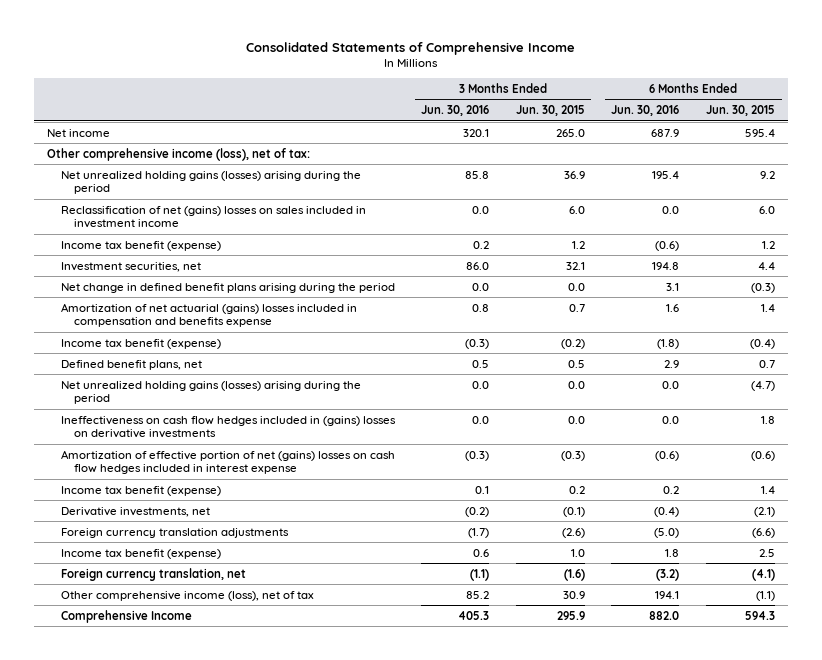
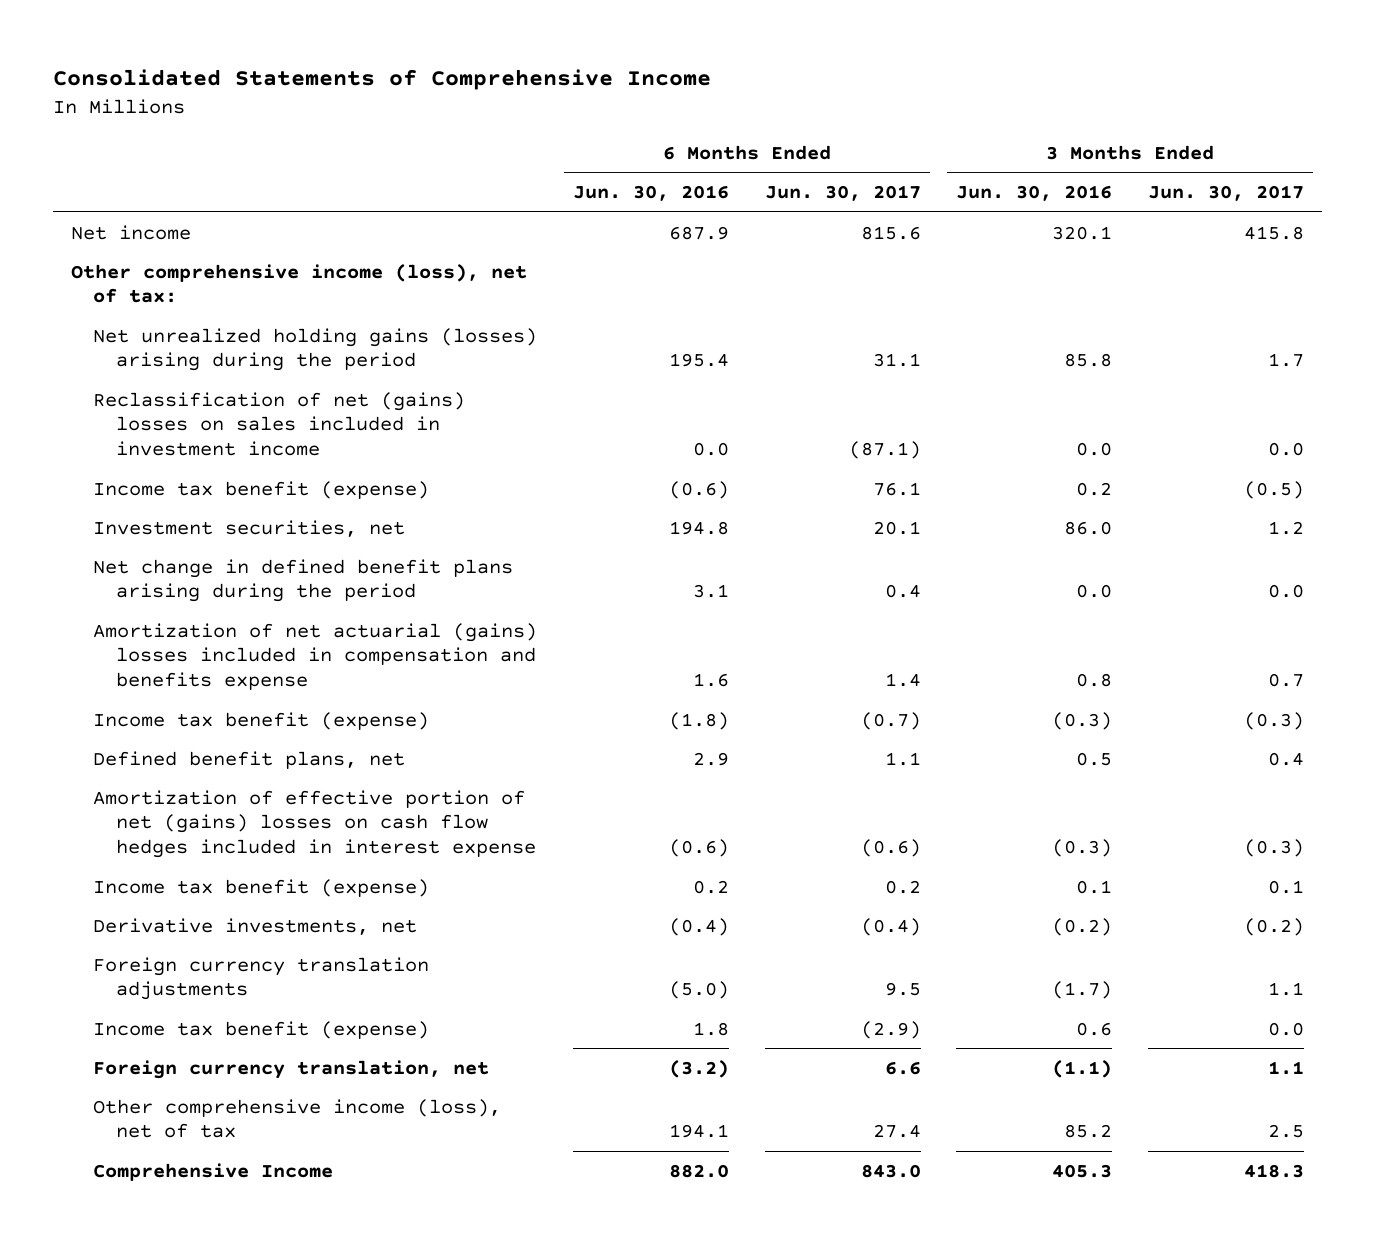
- | 3 Months Ended Jun. 30, 2016 | 3 Months Ended Jun. 30, 2015 | 6 Months Ended Jun. 30, 2016 | 6 Months Ended Jun. 30, 2015
+ | 6 Months Ended Jun. 30, 2016 | 6 Months Ended Jun. 30, 2017 | 3 Months Ended Jun. 30, 2016 | 3 Months Ended Jun. 30, 2017
- Net unrealized holding gains (losses) arising during the period | 0.0 | 0.0 | 0.0 | (4.7)
- Ineffectiveness on cash flow hedges included in (gains) losses on derivative investments | 0.0 | 0.0 | 0.0 | 1.8

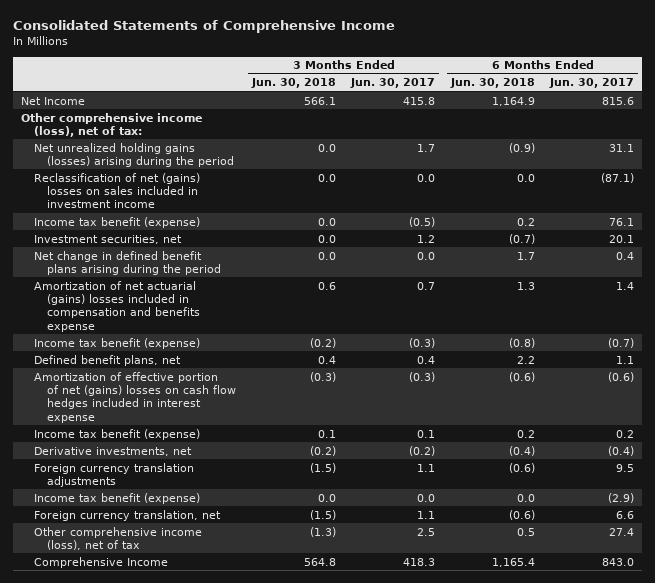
- | 6 Months Ended Jun. 30, 2016 | 6 Months Ended Jun. 30, 2017 | 3 Months Ended Jun. 30, 2016 | 3 Months Ended Jun. 30, 2017
+ | 3 Months Ended Jun. 30, 2018 | 3 Months Ended Jun. 30, 2017 | 6 Months Ended Jun. 30, 2018 | 6 Months Ended Jun. 30, 2017
- Net income | 687.9 | 815.6 | 320.1 | 415.8
+ Net Income | 566.1 | 415.8 | 1,164.9 | 815.6

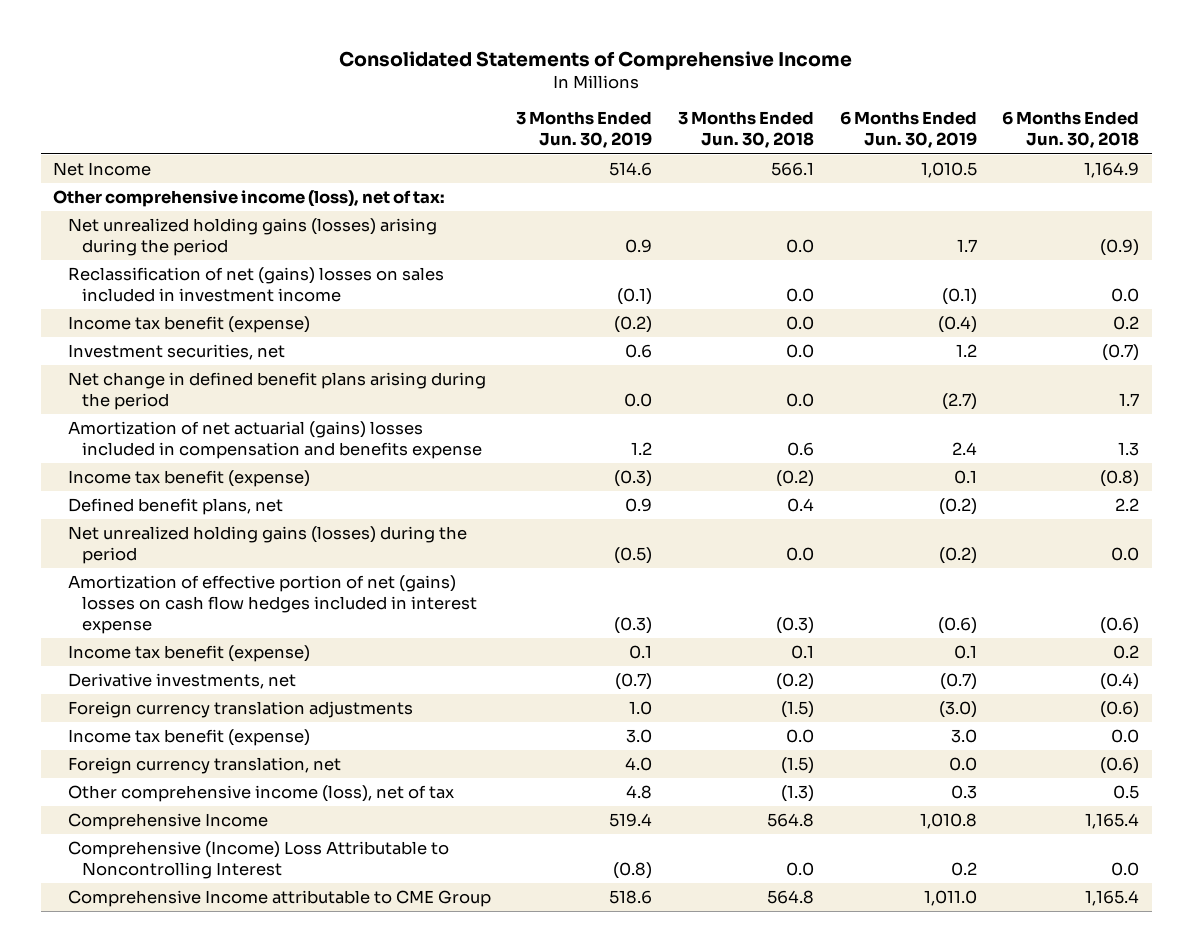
- | 3 Months Ended Jun. 30, 2018 | 3 Months Ended Jun. 30, 2017 | 6 Months Ended Jun. 30, 2018 | 6 Months Ended Jun. 30, 2017
+ | 3 Months Ended Jun. 30, 2019 | 3 Months Ended Jun. 30, 2018 | 6 Months Ended Jun. 30, 2019 | 6 Months Ended Jun. 30, 2018
+ Net unrealized holding gains (losses) during the period | (0.5) | 0.0 | (0.2) | 0.0
+ Comprehensive (Income) Loss Attributable to Noncontrolling Interest | (0.8) | 0.0 | 0.2 | 0.0
+ Comprehensive Income attributable to CME Group | 518.6 | 564.8 | 1,011.0 | 1,165.4

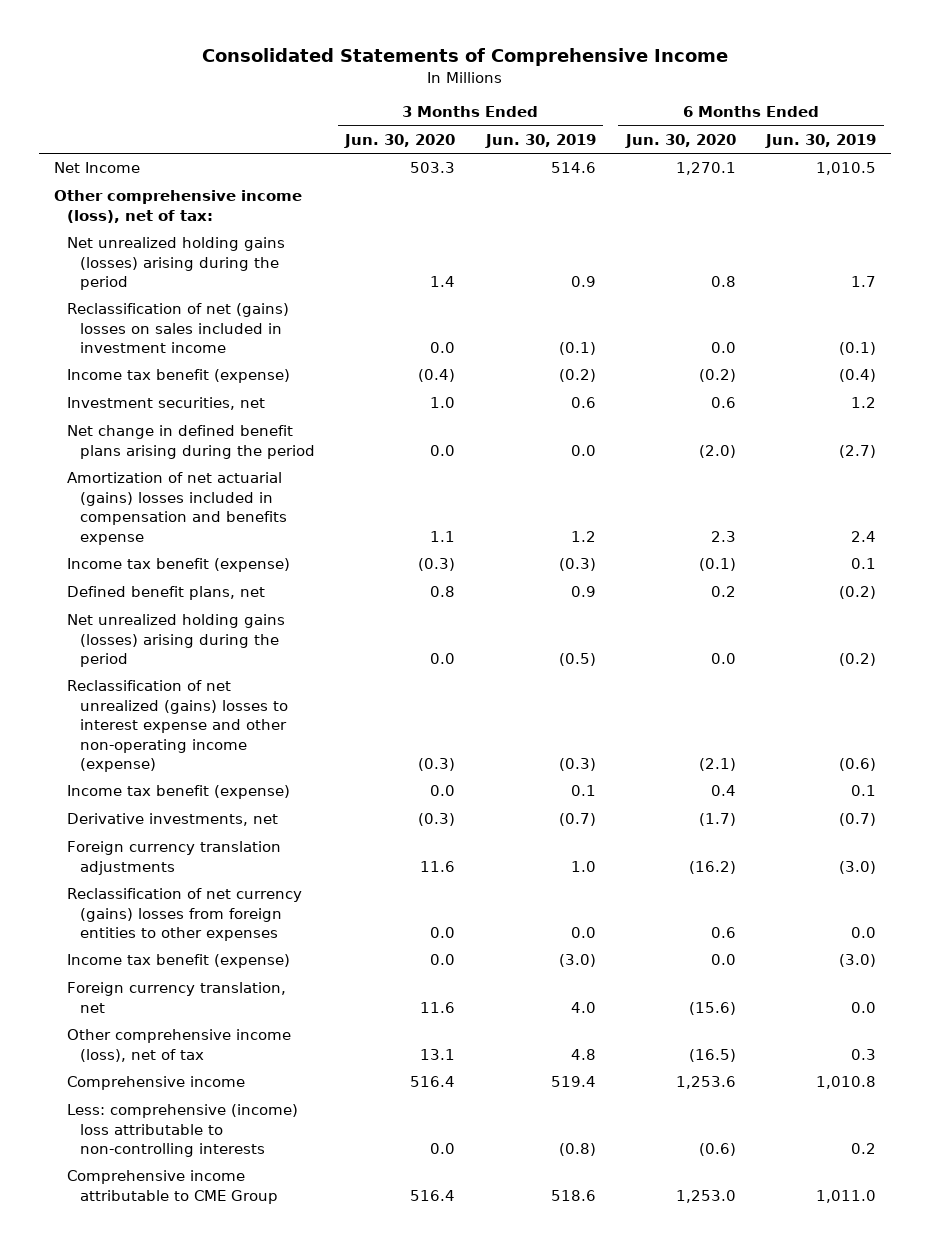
- | 3 Months Ended Jun. 30, 2019 | 3 Months Ended Jun. 30, 2018 | 6 Months Ended Jun. 30, 2019 | 6 Months Ended Jun. 30, 2018
+ | 3 Months Ended Jun. 30, 2020 | 3 Months Ended Jun. 30, 2019 | 6 Months Ended Jun. 30, 2020 | 6 Months Ended Jun. 30, 2019
- Net unrealized holding gains (losses) during the period | (0.5) | 0.0 | (0.2) | 0.0
- Amortization of effective portion of net (gains) losses on cash flow hedges included in interest expense | (0.3) | (0.3) | (0.6) | (0.6)
+ Net unrealized holding gains (losses) arising during the period | 0.0 | (0.5) | 0.0 | (0.2)
+ Reclassification of net unrealized (gains) losses to interest expense and other non-operating income (expense) | (0.3) | (0.3) | (2.1) | (0.6)
- Income tax benefit (expense) | 3.0 | 0.0 | 3.0 | 0.0
+ Reclassification of net currency (gains) losses from foreign entities to other expenses | 0.0 | 0.0 | 0.6 | 0.0
+ Income tax benefit (expense) | 0.0 | (3.0) | 0.0 | (3.0)
- Comprehensive Income | 519.4 | 564.8 | 1,010.8 | 1,165.4
- Comprehensive (Income) Loss Attributable to Noncontrolling Interest | (0.8) | 0.0 | 0.2 | 0.0
- Comprehensive Income attributable to CME Group | 518.6 | 564.8 | 1,011.0 | 1,165.4
+ Comprehensive income | 516.4 | 519.4 | 1,253.6 | 1,010.8
+ Less: comprehensive (income) loss attributable to non-controlling interests | 0.0 | (0.8) | (0.6) | 0.2
+ Comprehensive income attributable to CME Group | 516.4 | 518.6 | 1,253.0 | 1,011.0

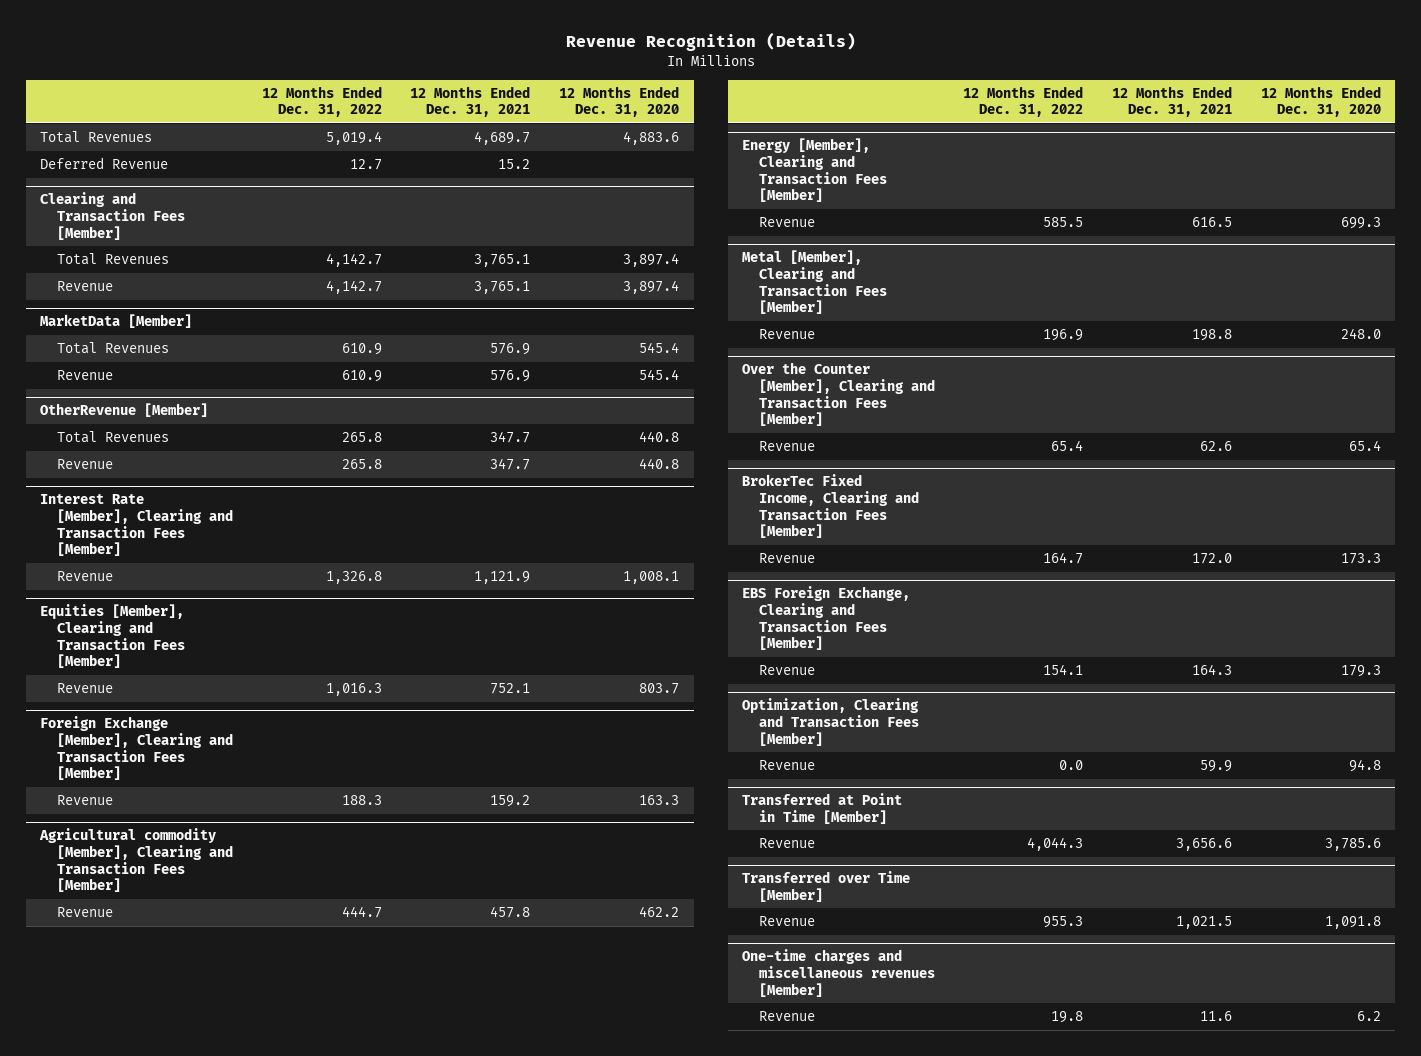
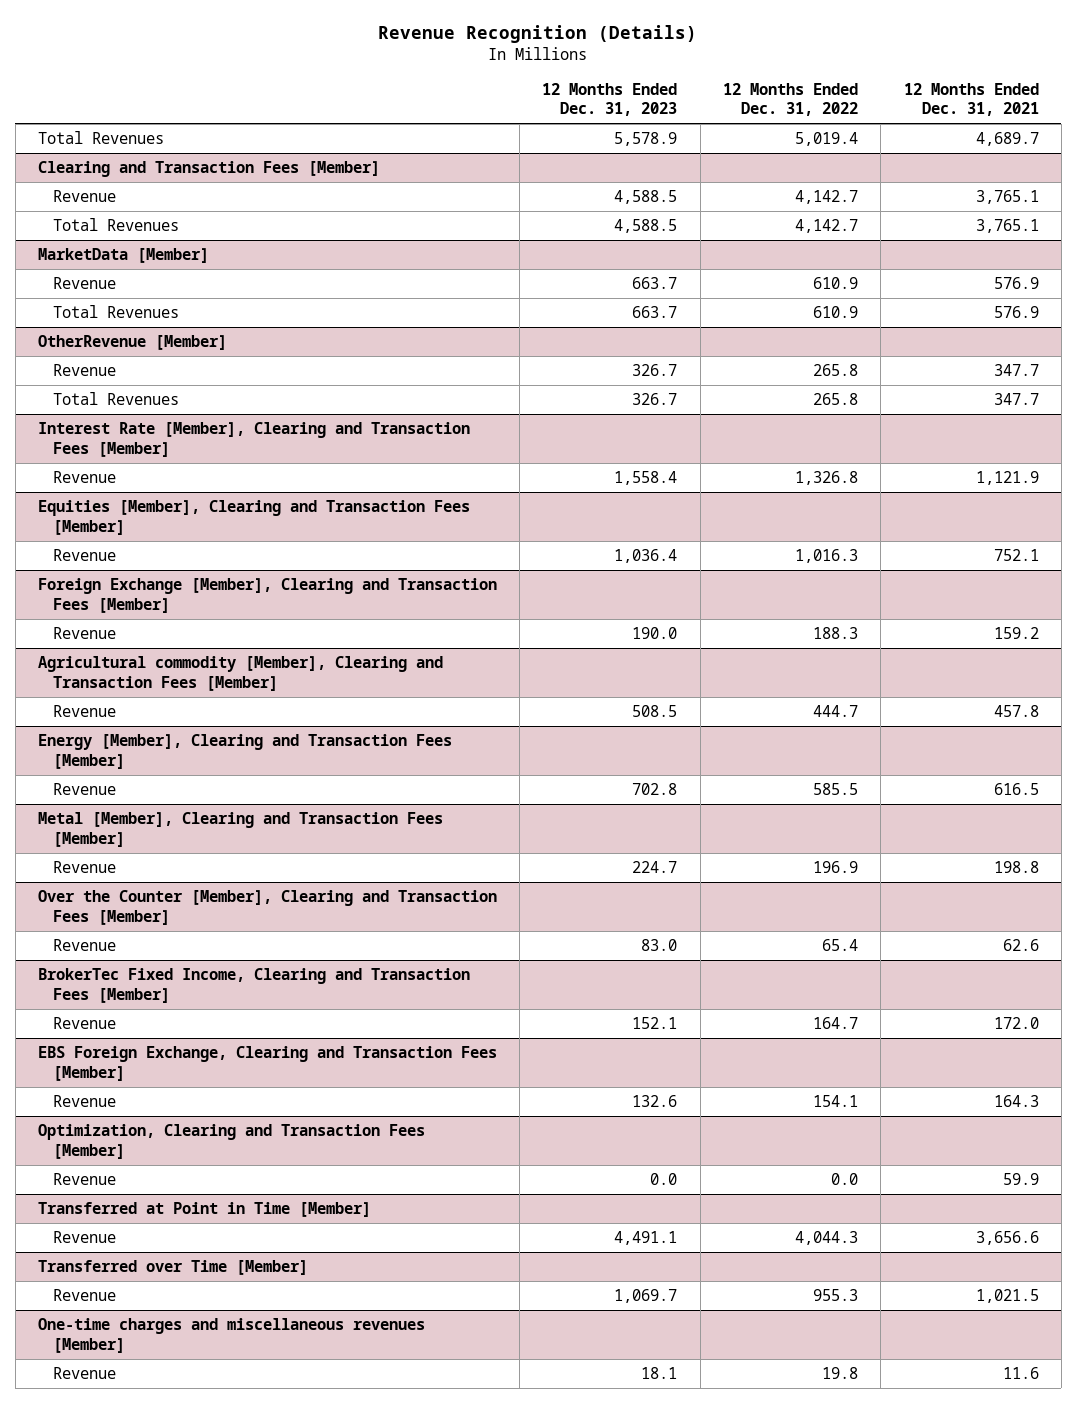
- | 12 Months Ended Dec. 31, 2022 | 12 Months Ended Dec. 31, 2021 | 12 Months Ended Dec. 31, 2020
+ | 12 Months Ended Dec. 31, 2023 | 12 Months Ended Dec. 31, 2022 | 12 Months Ended Dec. 31, 2021
- Deferred Revenue | 12.7 | 15.2 |
@ Clearing and Transaction Fees [Member]
moved down: Total Revenues | 4,588.5 | 4,142.7 | 3,765.1
@ MarketData [Member]
moved down: Total Revenues | 663.7 | 610.9 | 576.9
@ OtherRevenue [Member]
moved down: Total Revenues | 326.7 | 265.8 | 347.7

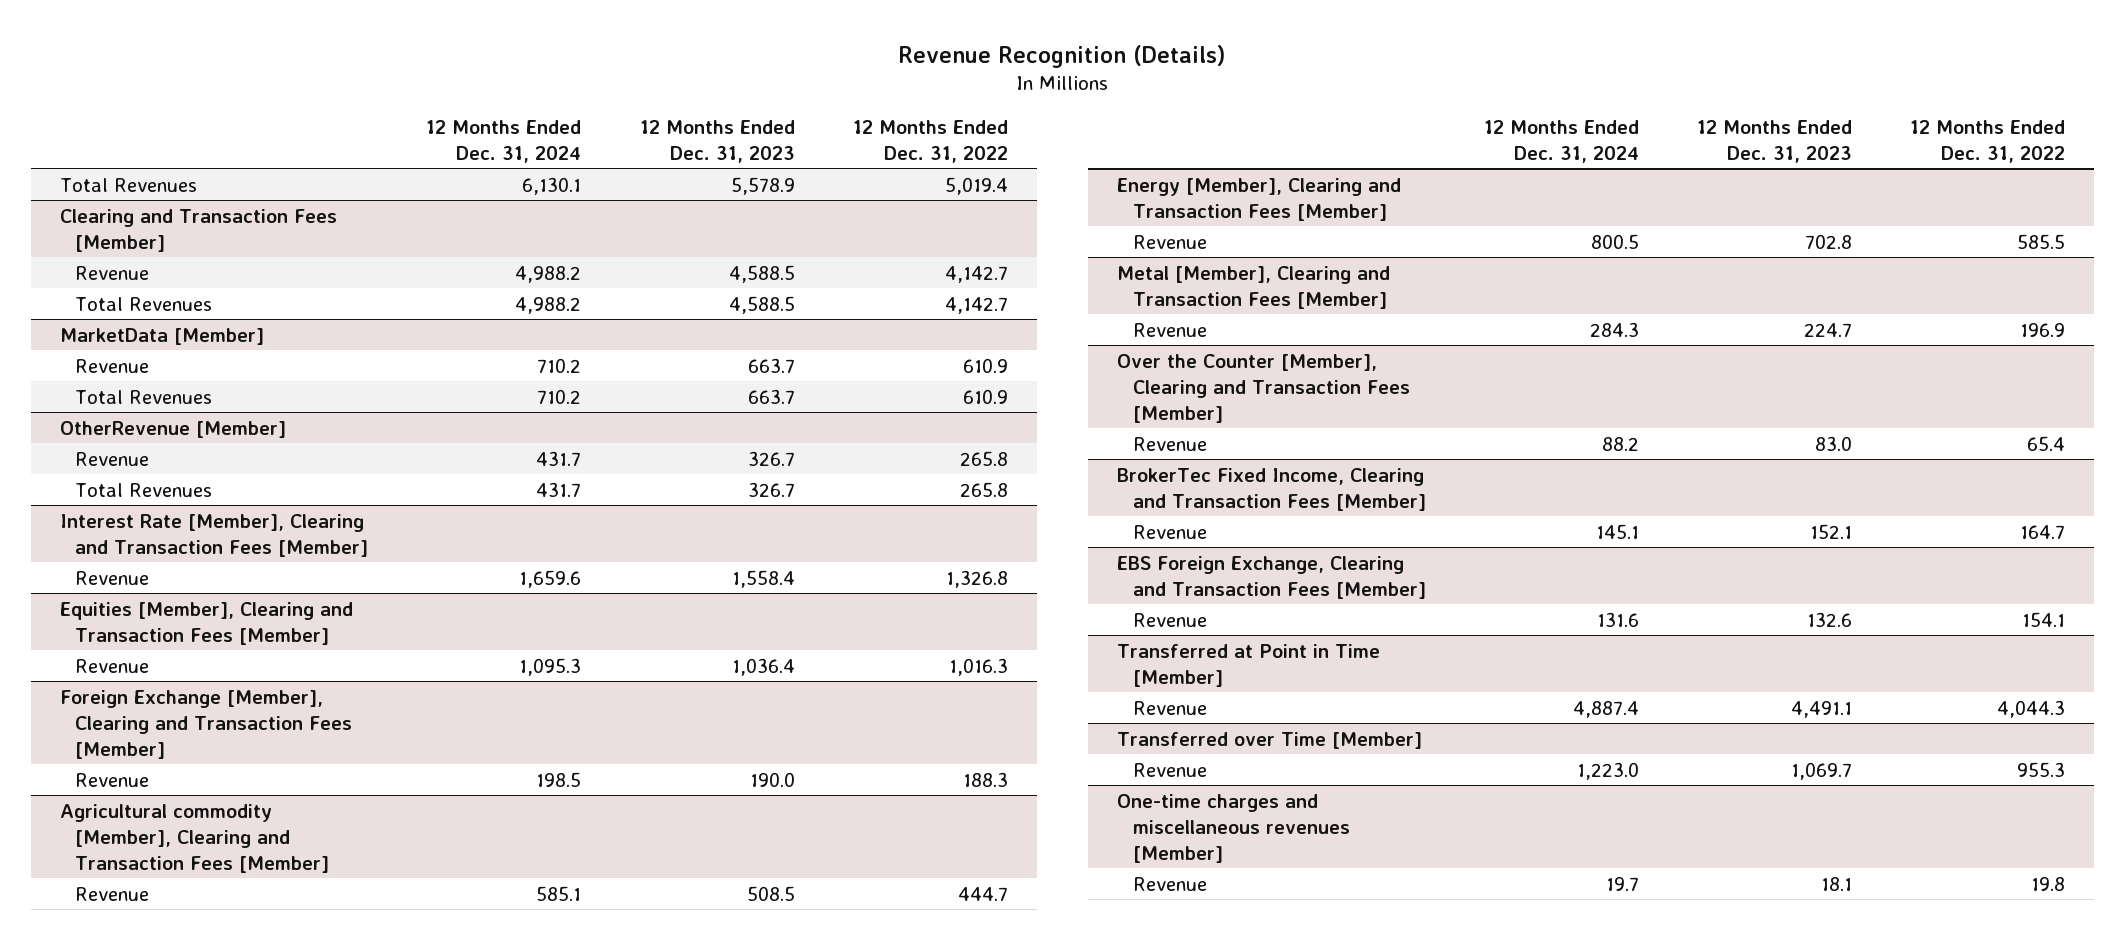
- | 12 Months Ended Dec. 31, 2023 | 12 Months Ended Dec. 31, 2022 | 12 Months Ended Dec. 31, 2021
+ | 12 Months Ended Dec. 31, 2024 | 12 Months Ended Dec. 31, 2023 | 12 Months Ended Dec. 31, 2022
- Optimization, Clearing and Transaction Fees [Member]
- Revenue | 0.0 | 0.0 | 59.9

